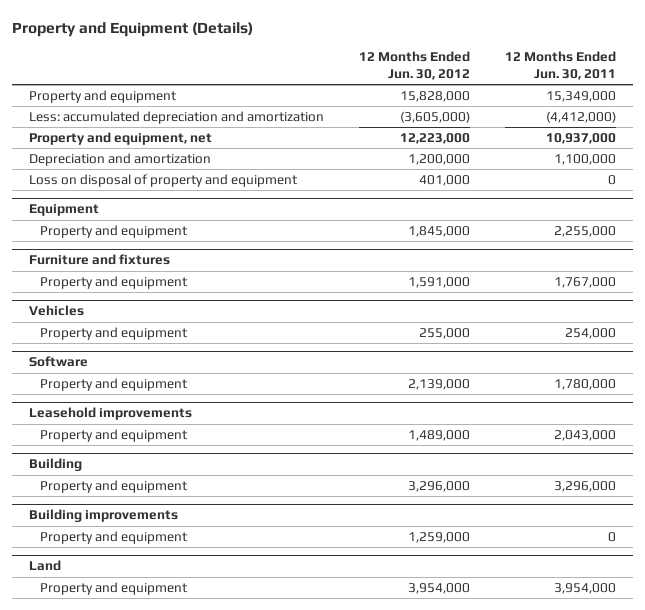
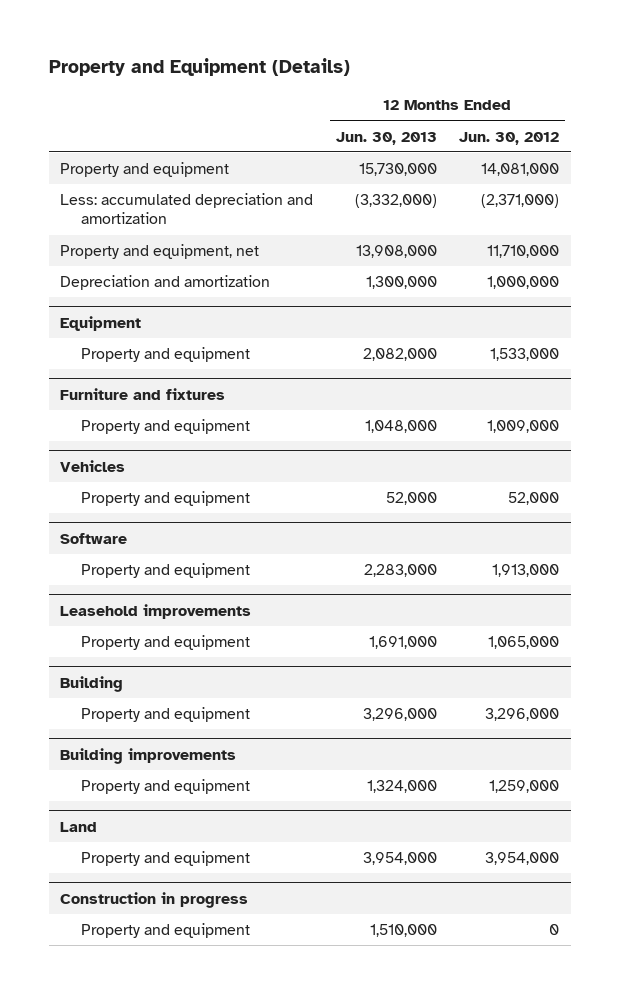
- | 12 Months Ended Jun. 30, 2012 | 12 Months Ended Jun. 30, 2011
+ | 12 Months Ended Jun. 30, 2013 | 12 Months Ended Jun. 30, 2012
- Property and equipment | 15,828,000 | 15,349,000
- Less: accumulated depreciation and amortization | (3,605,000) | (4,412,000)
- Property and equipment, net | 12,223,000 | 10,937,000
- Depreciation and amortization | 1,200,000 | 1,100,000
- Loss on disposal of property and equipment | 401,000 | 0
+ Property and equipment | 15,730,000 | 14,081,000
+ Less: accumulated depreciation and amortization | (3,332,000) | (2,371,000)
+ Property and equipment, net | 13,908,000 | 11,710,000
+ Depreciation and amortization | 1,300,000 | 1,000,000
@ Equipment
- Property and equipment | 1,845,000 | 2,255,000
+ Property and equipment | 2,082,000 | 1,533,000
@ Furniture and fixtures
- Property and equipment | 1,591,000 | 1,767,000
+ Property and equipment | 1,048,000 | 1,009,000
@ Vehicles
- Property and equipment | 255,000 | 254,000
+ Property and equipment | 52,000 | 52,000
@ Software
- Property and equipment | 2,139,000 | 1,780,000
+ Property and equipment | 2,283,000 | 1,913,000
@ Leasehold improvements
- Property and equipment | 1,489,000 | 2,043,000
+ Property and equipment | 1,691,000 | 1,065,000
+ Construction in progress
+ Property and equipment | 1,510,000 | 0

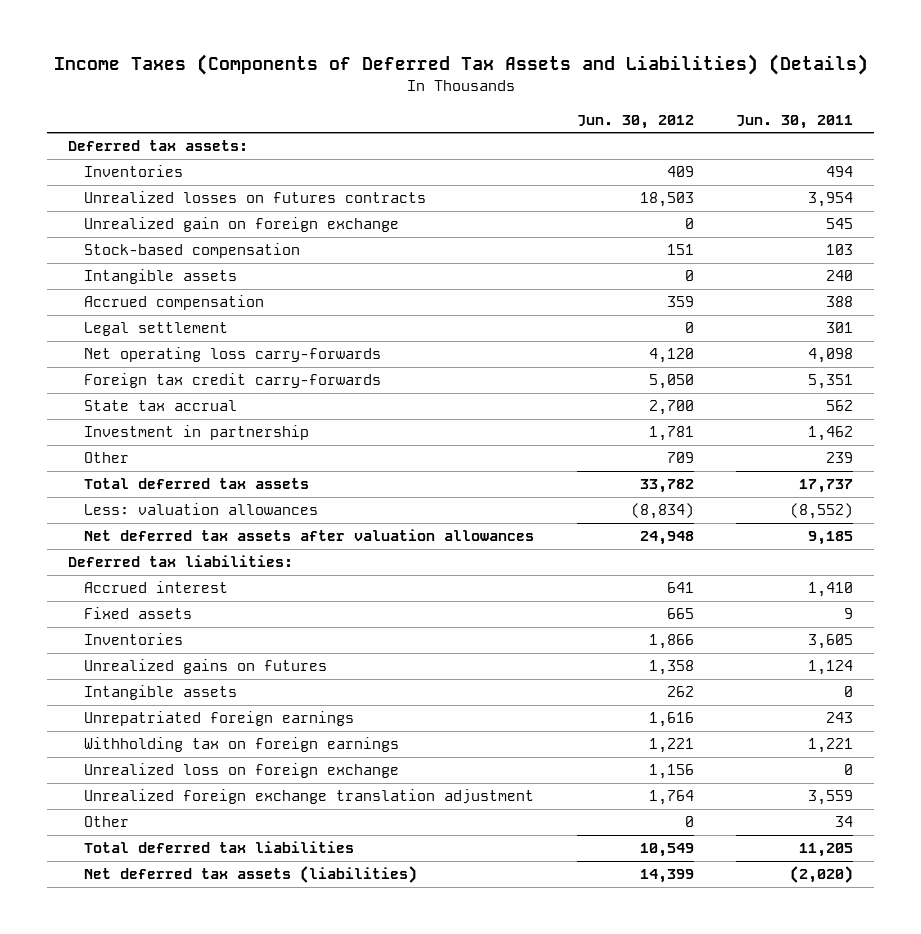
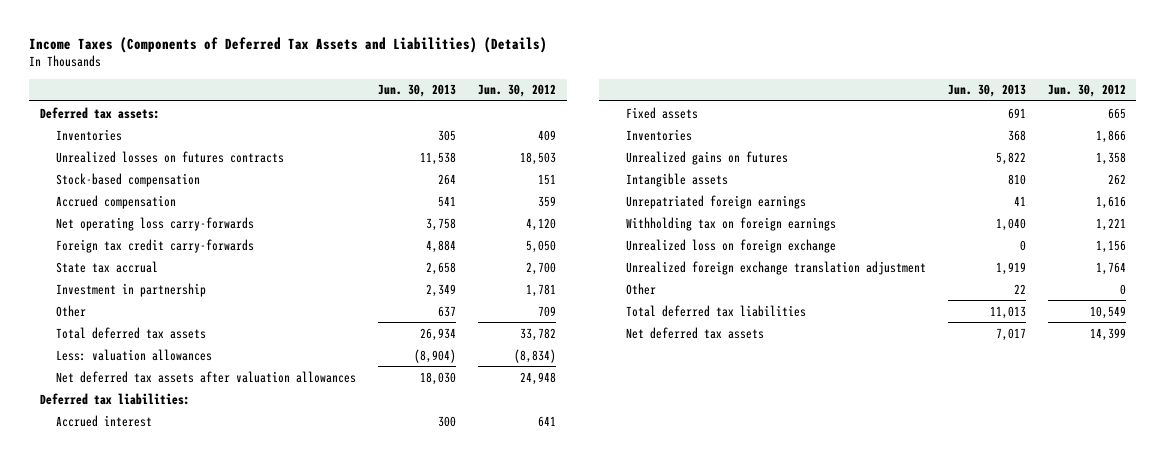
- | Jun. 30, 2012 | Jun. 30, 2011
+ | Jun. 30, 2013 | Jun. 30, 2012
- Unrealized gain on foreign exchange | 0 | 545
- Intangible assets | 0 | 240
- Legal settlement | 0 | 301
- Net deferred tax assets (liabilities) | 14,399 | (2,020)
+ Net deferred tax assets | 7,017 | 14,399

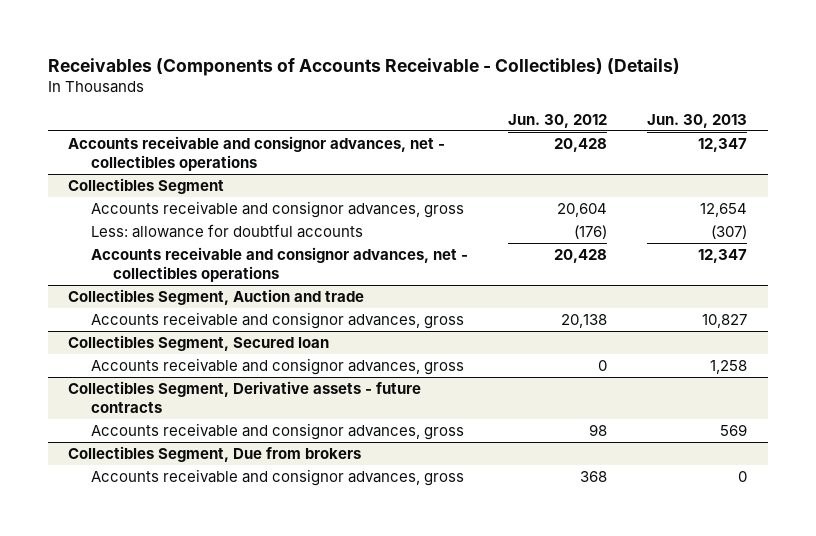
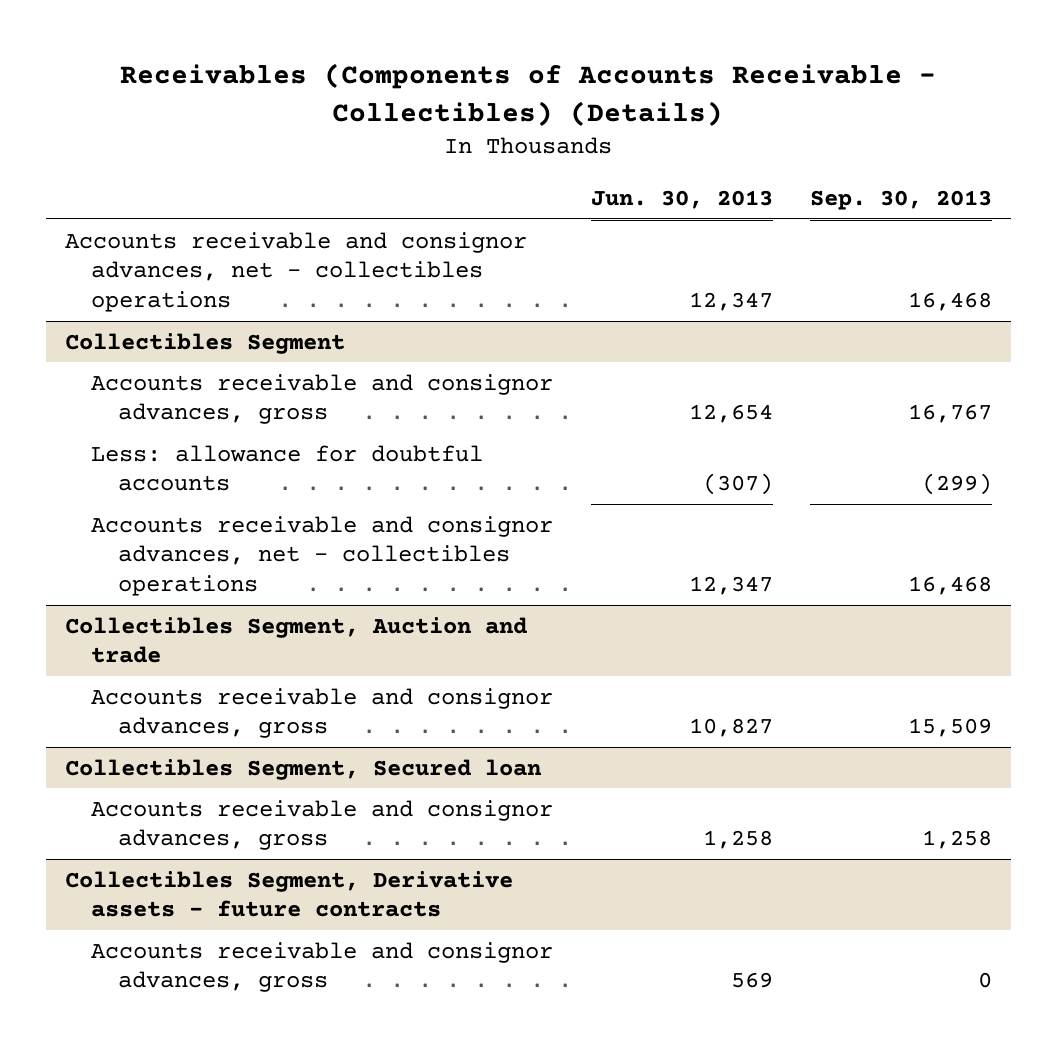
- | Jun. 30, 2012 | Jun. 30, 2013
+ | Jun. 30, 2013 | Sep. 30, 2013
- Collectibles Segment, Due from brokers
- Accounts receivable and consignor advances, gross | 368 | 0

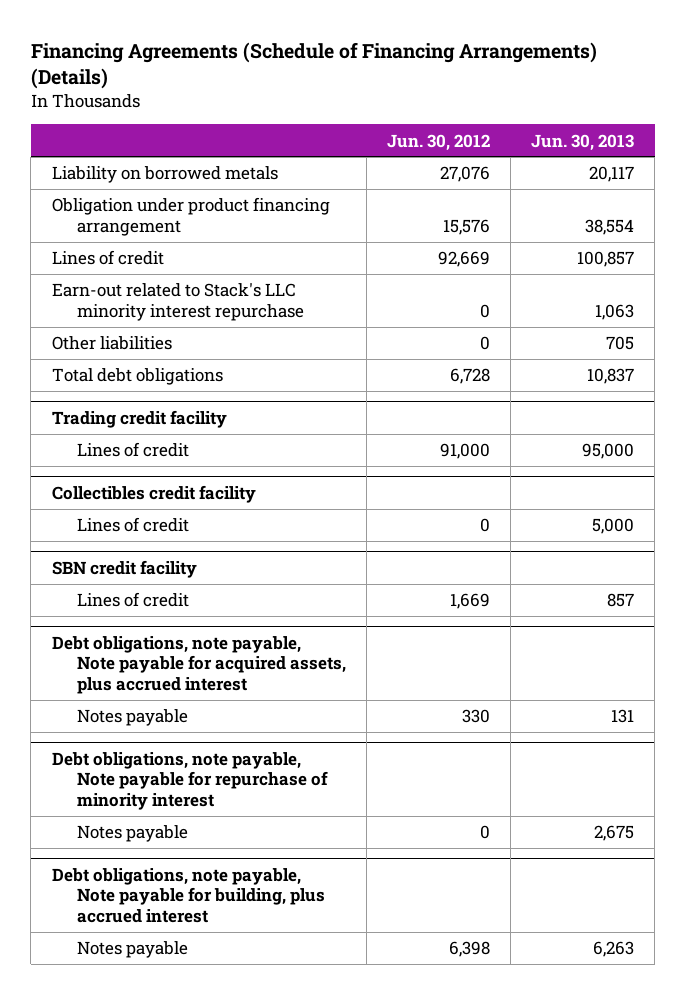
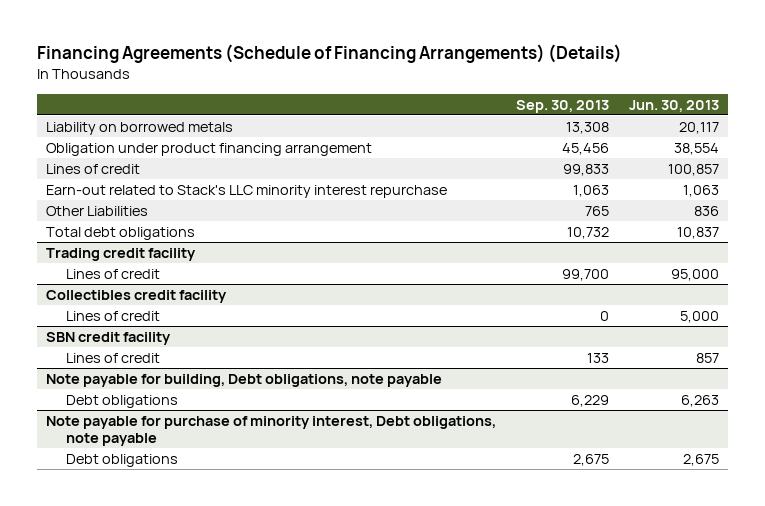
- | Jun. 30, 2012 | Jun. 30, 2013
+ | Sep. 30, 2013 | Jun. 30, 2013
- Other liabilities | 0 | 705
+ Other Liabilities | 765 | 836
- Debt obligations, note payable, Note payable for acquired assets, plus accrued interest
- Notes payable | 330 | 131
- Debt obligations, note payable, Note payable for repurchase of minority interest
- Notes payable | 0 | 2,675
- Debt obligations, note payable, Note payable for building, plus accrued interest
- Notes payable | 6,398 | 6,263
+ Note payable for building, Debt obligations, note payable
+ Debt obligations | 6,229 | 6,263
+ Note payable for purchase of minority interest, Debt obligations, note payable
+ Debt obligations | 2,675 | 2,675

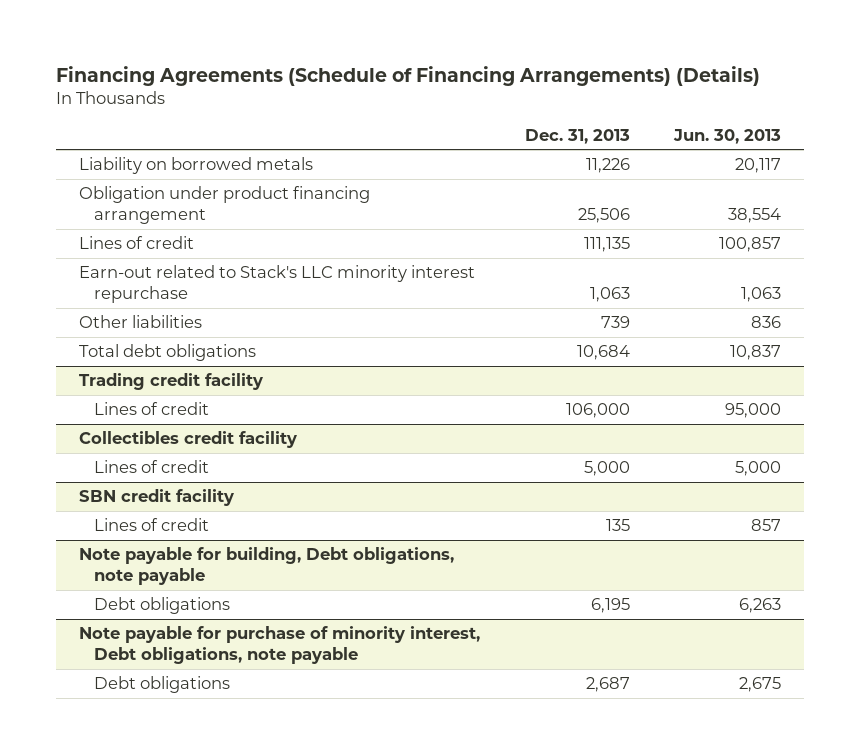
- | Sep. 30, 2013 | Jun. 30, 2013
+ | Dec. 31, 2013 | Jun. 30, 2013
- Other Liabilities | 765 | 836
+ Other liabilities | 739 | 836

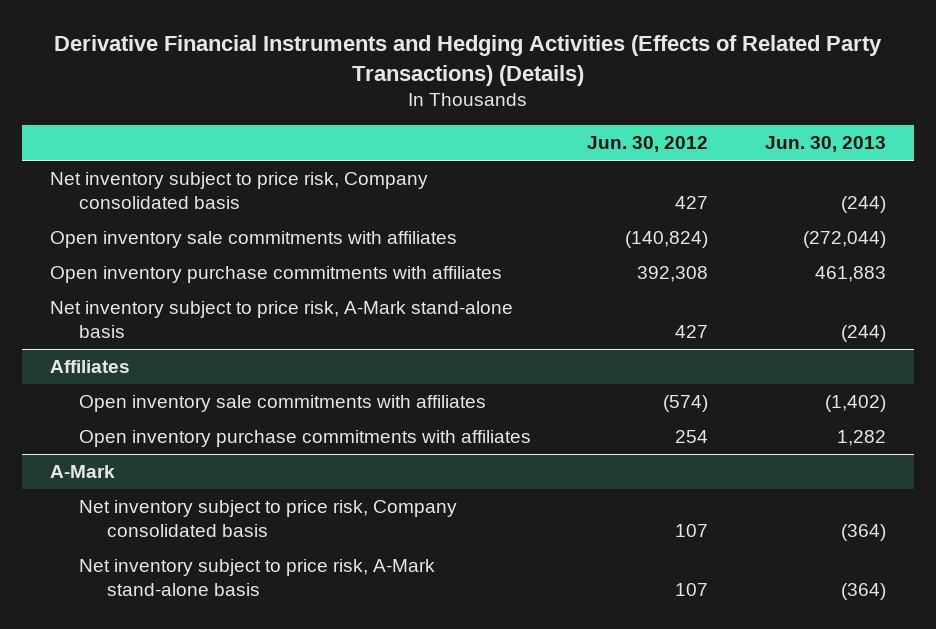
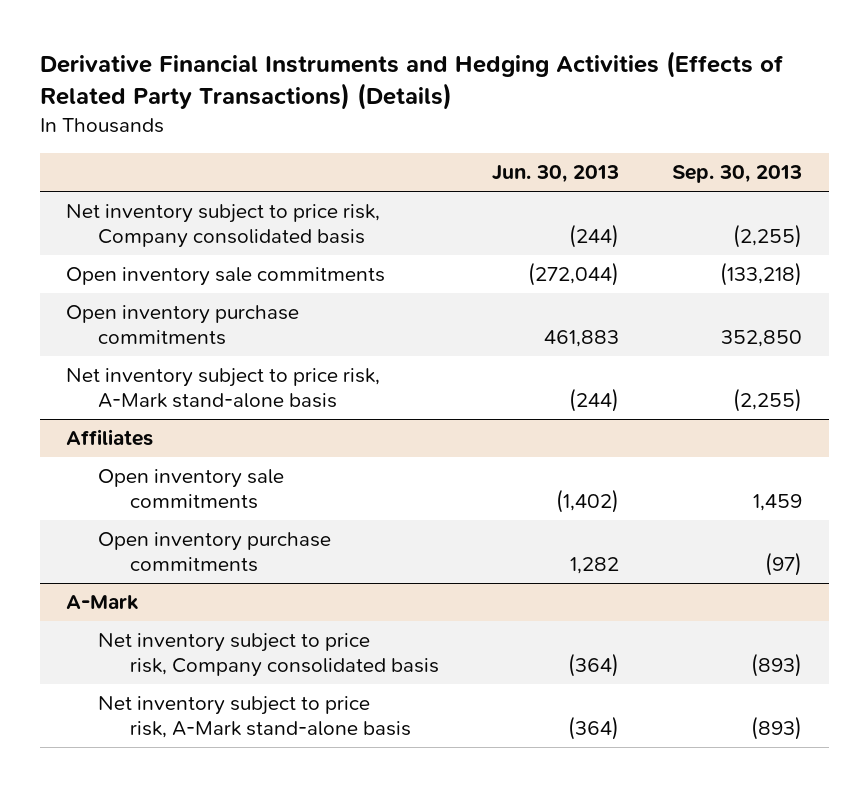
- | Jun. 30, 2012 | Jun. 30, 2013
+ | Jun. 30, 2013 | Sep. 30, 2013
- Open inventory sale commitments with affiliates | (140,824) | (272,044)
- Open inventory purchase commitments with affiliates | 392,308 | 461,883
+ Open inventory sale commitments | (272,044) | (133,218)
+ Open inventory purchase commitments | 461,883 | 352,850
@ Affiliates
- Open inventory sale commitments with affiliates | (574) | (1,402)
- Open inventory purchase commitments with affiliates | 254 | 1,282
+ Open inventory sale commitments | (1,402) | 1,459
+ Open inventory purchase commitments | 1,282 | (97)

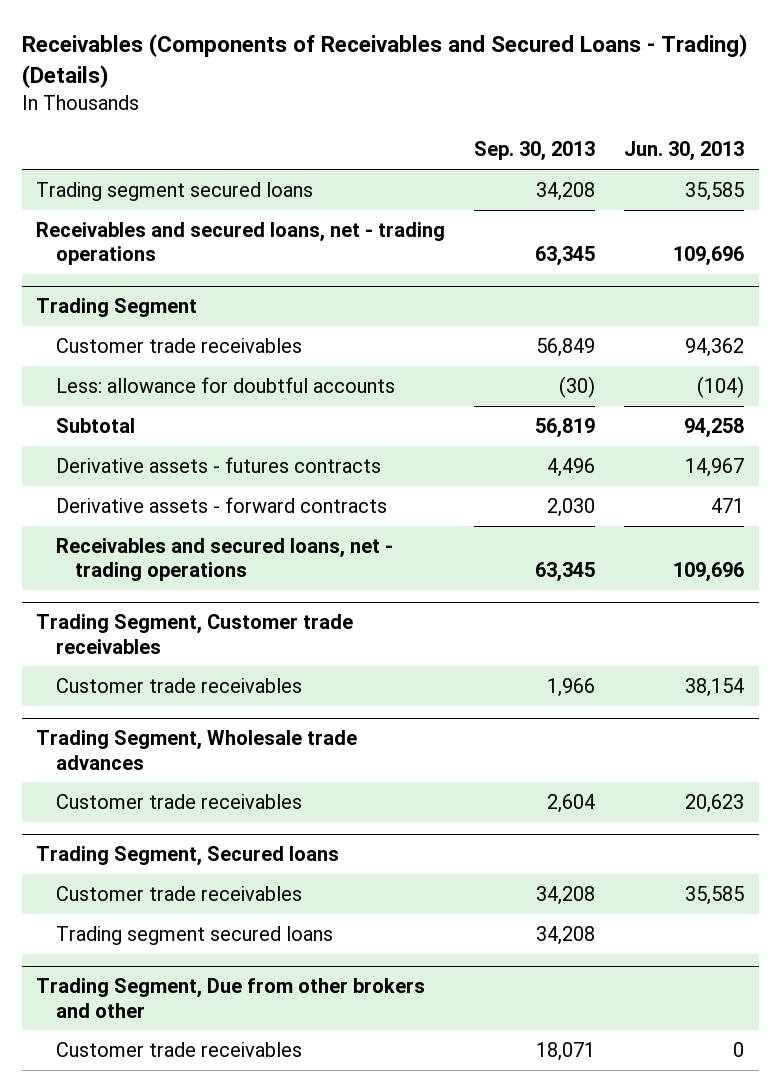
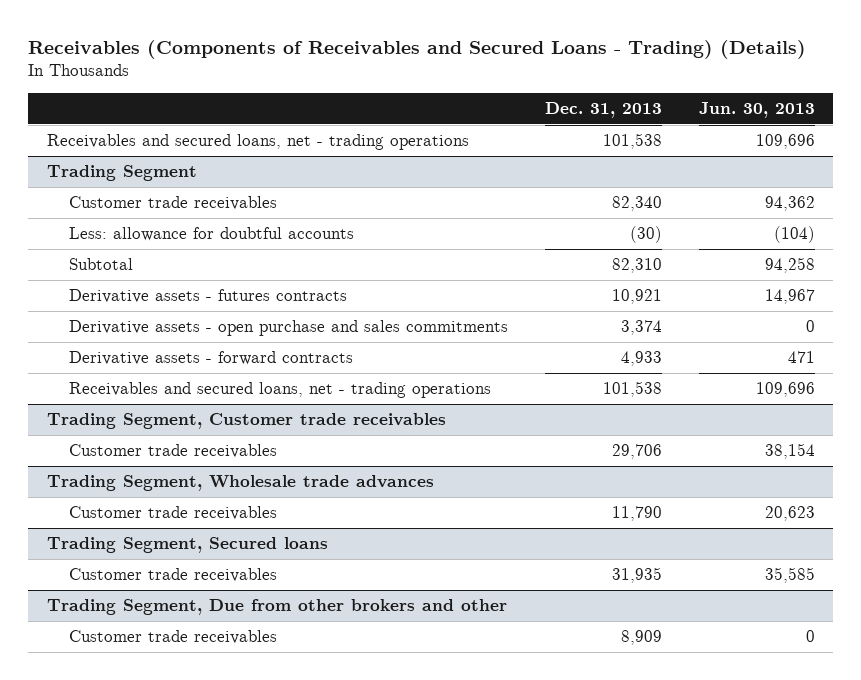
- | Sep. 30, 2013 | Jun. 30, 2013
+ | Dec. 31, 2013 | Jun. 30, 2013
- Trading segment secured loans | 34,208 | 35,585
@ Trading Segment
+ Derivative assets - open purchase and sales commitments | 3,374 | 0
@ Trading Segment, Secured loans
- Trading segment secured loans | 34,208 |

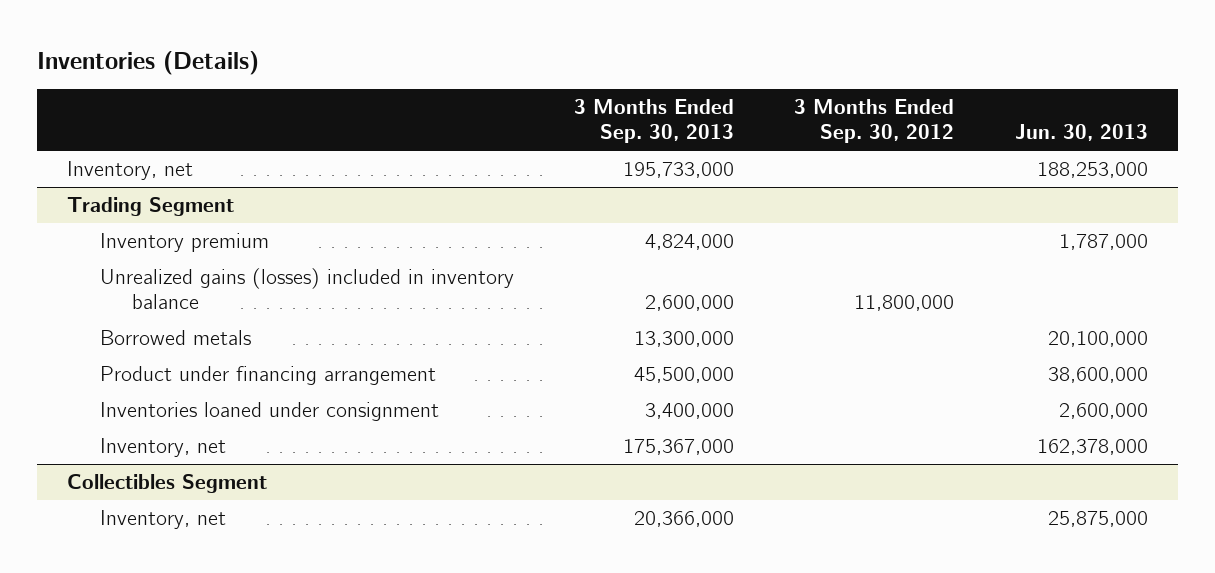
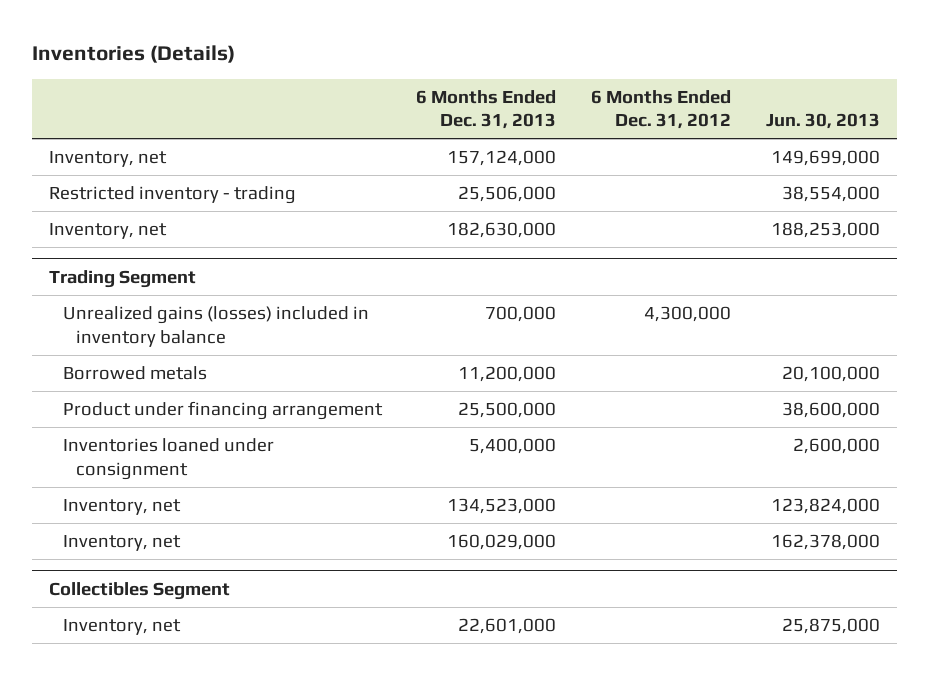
- | 3 Months Ended Sep. 30, 2013 | 3 Months Ended Sep. 30, 2012 | Jun. 30, 2013
+ | 6 Months Ended Dec. 31, 2013 | 6 Months Ended Dec. 31, 2012 | Jun. 30, 2013
+ Inventory, net | 157,124,000 | | 149,699,000
+ Restricted inventory - trading | 25,506,000 | | 38,554,000
@ Trading Segment
- Inventory premium | 4,824,000 | | 1,787,000
+ Inventory, net | 134,523,000 | | 123,824,000

